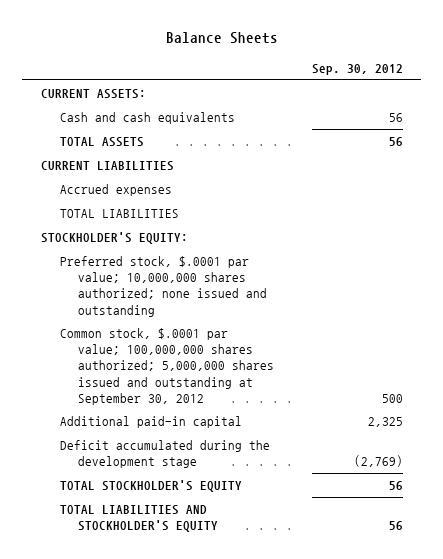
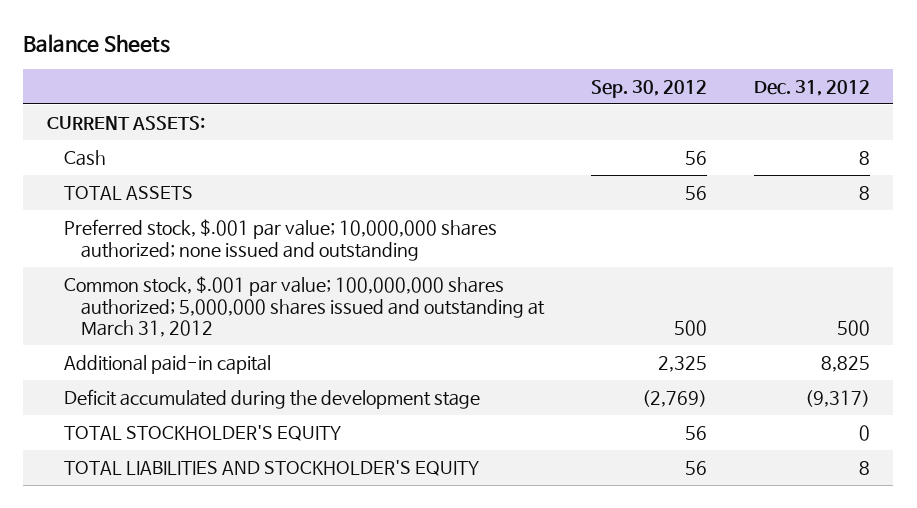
- | Sep. 30, 2012
+ | Sep. 30, 2012 | Dec. 31, 2012
- Cash and cash equivalents | 56
+ Cash | 56 | 8
- CURRENT LIABILITIES
- Accrued expenses
- TOTAL LIABILITIES
- STOCKHOLDER'S EQUITY:
- Preferred stock, $.0001 par value; 10,000,000 shares authorized; none issued and outstanding
- Common stock, $.0001 par value; 100,000,000 shares authorized; 5,000,000 shares issued and outstanding at September 30, 2012 | 500
+ Preferred stock, $.001 par value; 10,000,000 shares authorized; none issued and outstanding
+ Common stock, $.001 par value; 100,000,000 shares authorized; 5,000,000 shares issued and outstanding at March 31, 2012 | 500 | 500

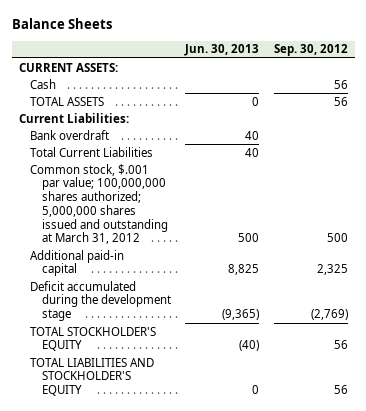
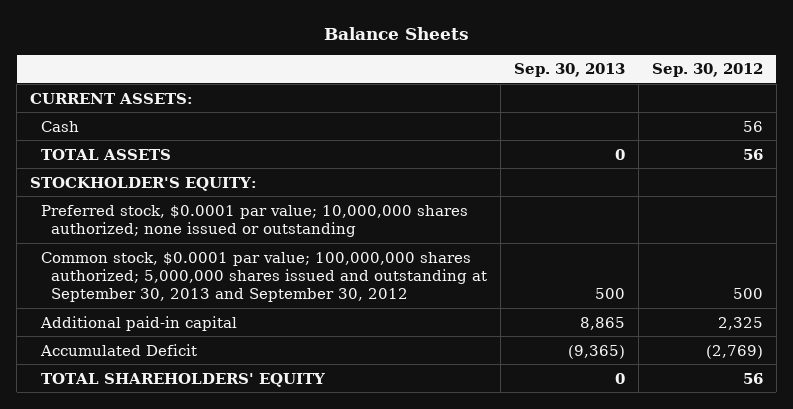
- | Jun. 30, 2013 | Sep. 30, 2012
+ | Sep. 30, 2013 | Sep. 30, 2012
- Current Liabilities:
- Bank overdraft | 40 |
- Total Current Liabilities | 40 |
- Common stock, $.001 par value; 100,000,000 shares authorized; 5,000,000 shares issued and outstanding at March 31, 2012 | 500 | 500
+ STOCKHOLDER'S EQUITY:
+ Preferred stock, $0.0001 par value; 10,000,000 shares authorized; none issued or outstanding
+ Common stock, $0.0001 par value; 100,000,000 shares authorized; 5,000,000 shares issued and outstanding at September 30, 2013 and September 30, 2012 | 500 | 500
- Deficit accumulated during the development stage | (9,365) | (2,769)
- TOTAL STOCKHOLDER'S EQUITY | (40) | 56
- TOTAL LIABILITIES AND STOCKHOLDER'S EQUITY | 0 | 56
+ Accumulated Deficit | (9,365) | (2,769)
+ TOTAL SHAREHOLDERS' EQUITY | 0 | 56

